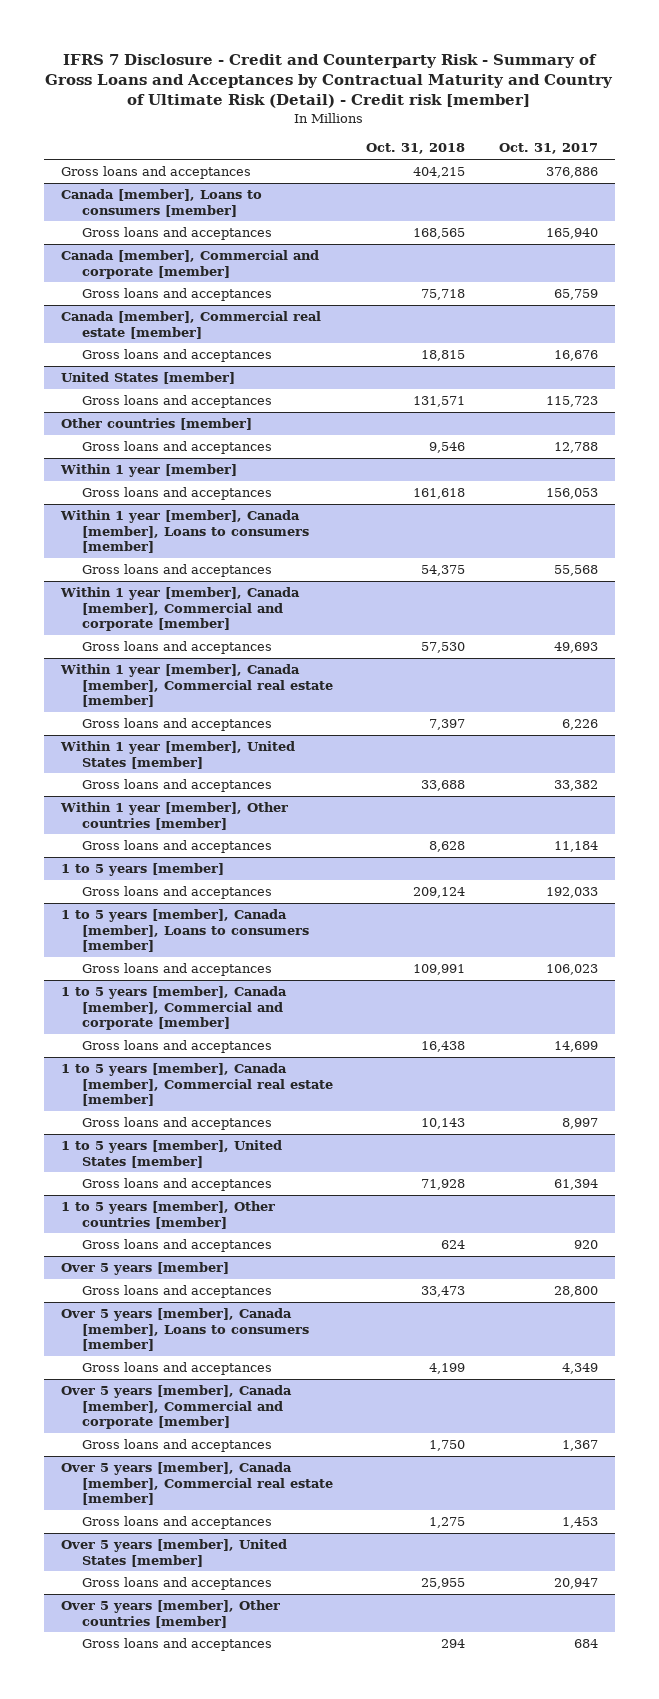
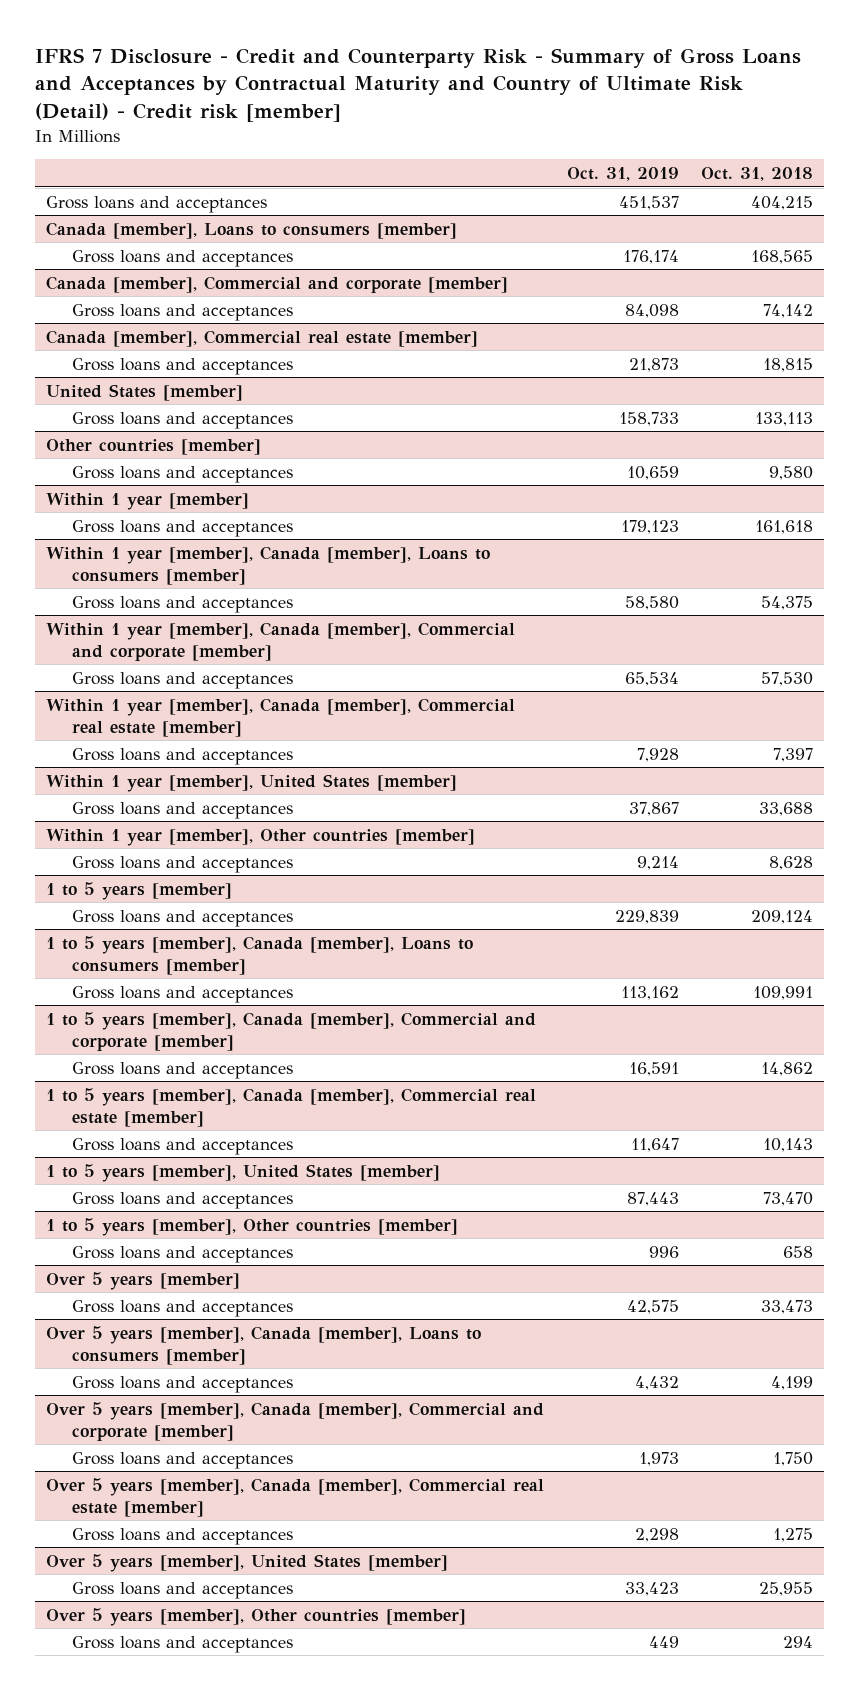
- | Oct. 31, 2018 | Oct. 31, 2017
+ | Oct. 31, 2019 | Oct. 31, 2018
@ Canada [member], Commercial and corporate [member]
- Gross loans and acceptances | 75,718 | 65,759
+ Gross loans and acceptances | 84,098 | 74,142
@ United States [member]
- Gross loans and acceptances | 131,571 | 115,723
+ Gross loans and acceptances | 158,733 | 133,113
@ Other countries [member]
- Gross loans and acceptances | 9,546 | 12,788
+ Gross loans and acceptances | 10,659 | 9,580
@ 1 to 5 years [member], Canada [member], Commercial and corporate [member]
- Gross loans and acceptances | 16,438 | 14,699
+ Gross loans and acceptances | 16,591 | 14,862
@ 1 to 5 years [member], United States [member]
- Gross loans and acceptances | 71,928 | 61,394
+ Gross loans and acceptances | 87,443 | 73,470
@ 1 to 5 years [member], Other countries [member]
- Gross loans and acceptances | 624 | 920
+ Gross loans and acceptances | 996 | 658

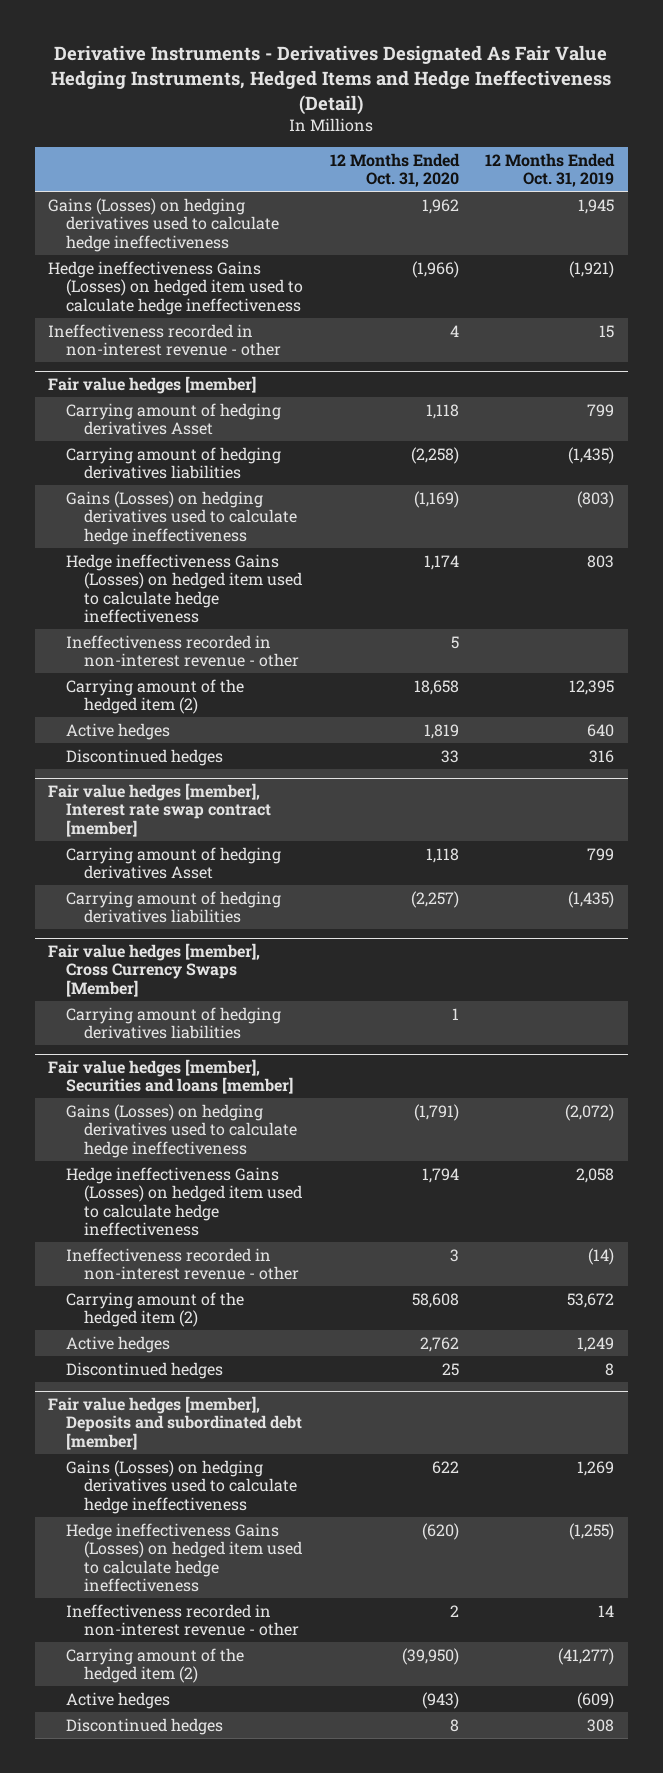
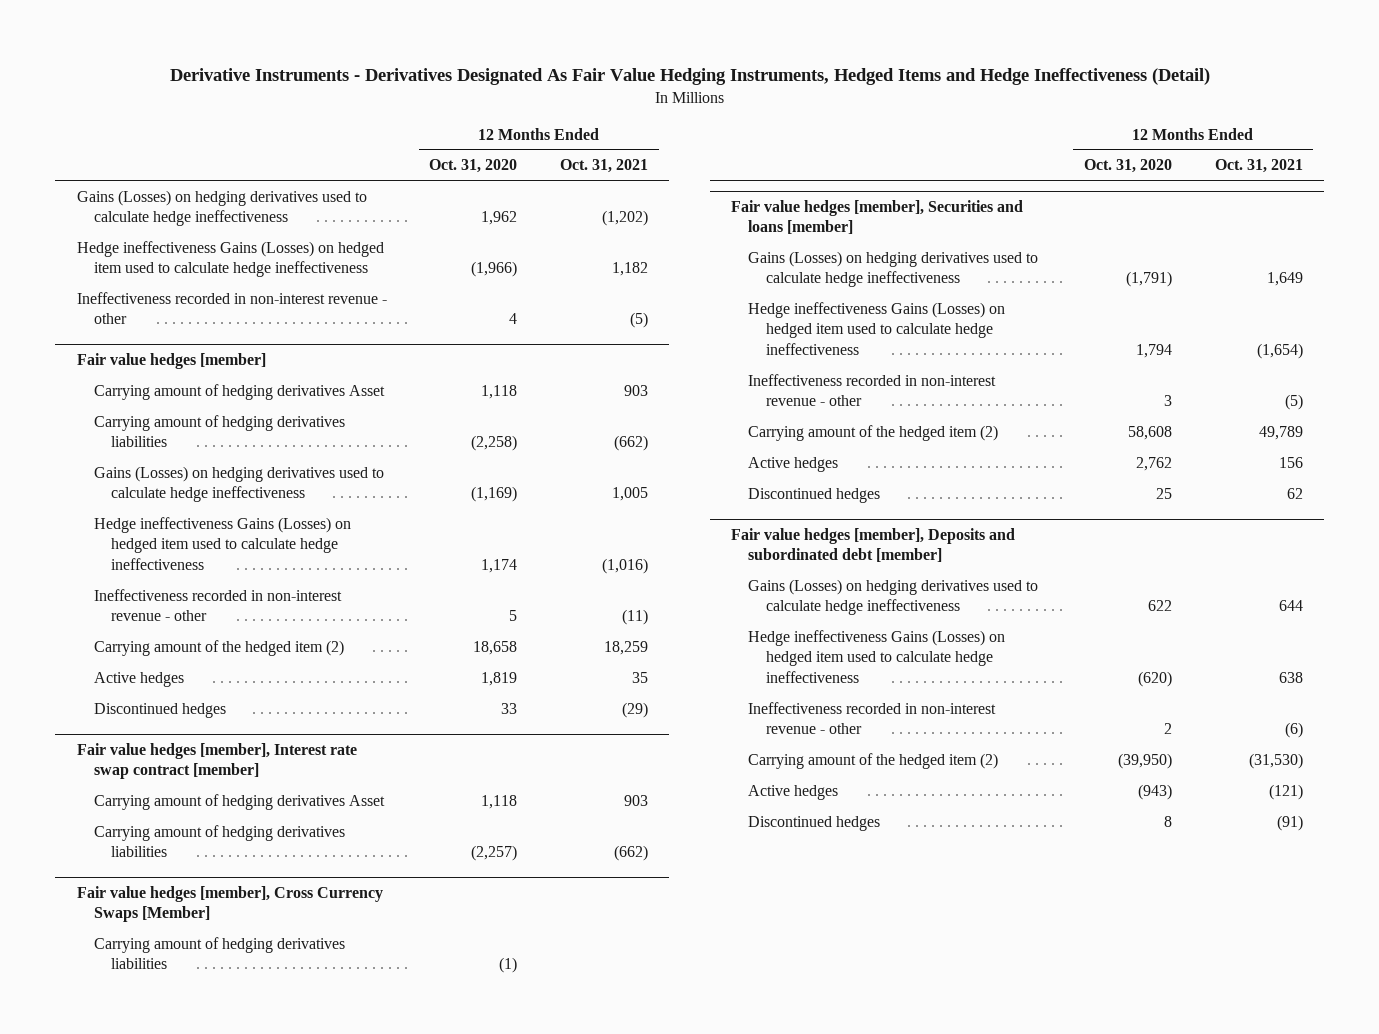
- | 12 Months Ended Oct. 31, 2020 | 12 Months Ended Oct. 31, 2019
+ | 12 Months Ended Oct. 31, 2020 | 12 Months Ended Oct. 31, 2021
@ Fair value hedges [member], Cross Currency Swaps [Member]
- Carrying amount of hedging derivatives liabilities | 1 |
+ Carrying amount of hedging derivatives liabilities | (1) |

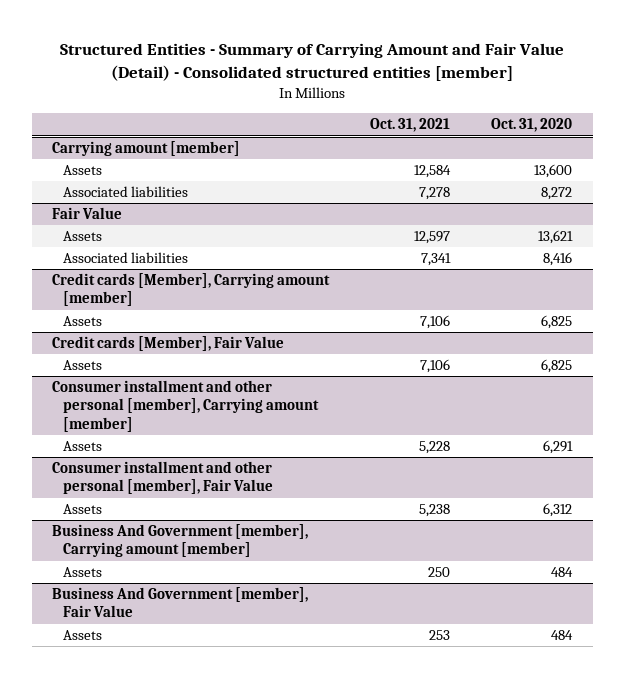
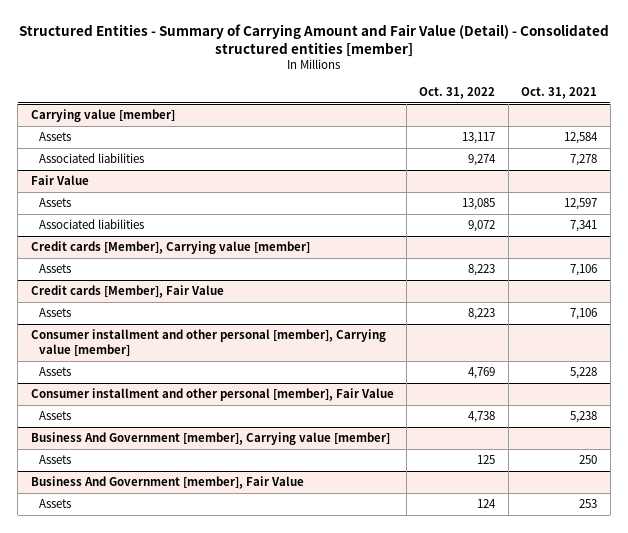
- | Oct. 31, 2021 | Oct. 31, 2020
+ | Oct. 31, 2022 | Oct. 31, 2021
- Carrying amount [member]
+ Carrying value [member]
- Credit cards [Member], Carrying amount [member]
+ Credit cards [Member], Carrying value [member]
- Consumer installment and other personal [member], Carrying amount [member]
+ Consumer installment and other personal [member], Carrying value [member]
- Business And Government [member], Carrying amount [member]
+ Business And Government [member], Carrying value [member]

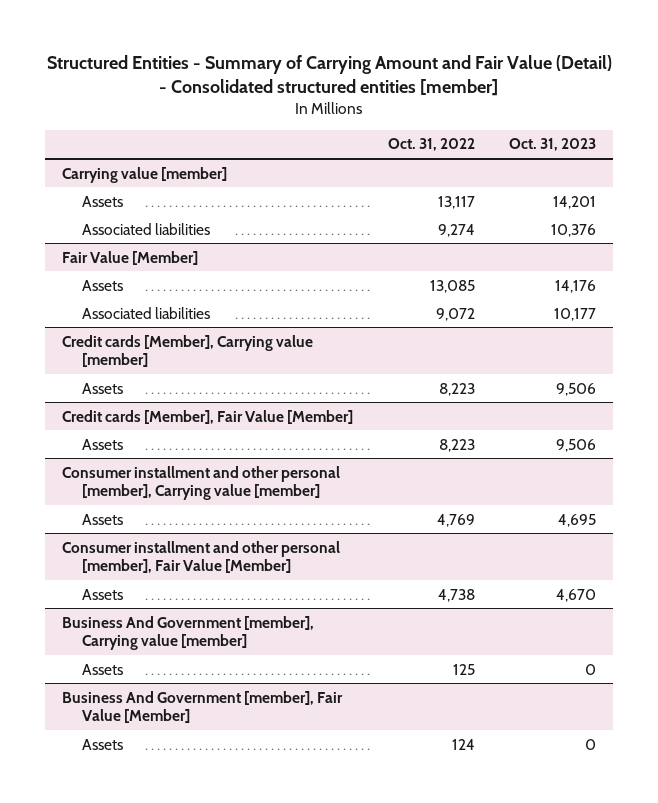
- | Oct. 31, 2022 | Oct. 31, 2021
+ | Oct. 31, 2022 | Oct. 31, 2023
- Fair Value
+ Fair Value [Member]
- Credit cards [Member], Fair Value
+ Credit cards [Member], Fair Value [Member]
- Consumer installment and other personal [member], Fair Value
+ Consumer installment and other personal [member], Fair Value [Member]
- Business And Government [member], Fair Value
+ Business And Government [member], Fair Value [Member]

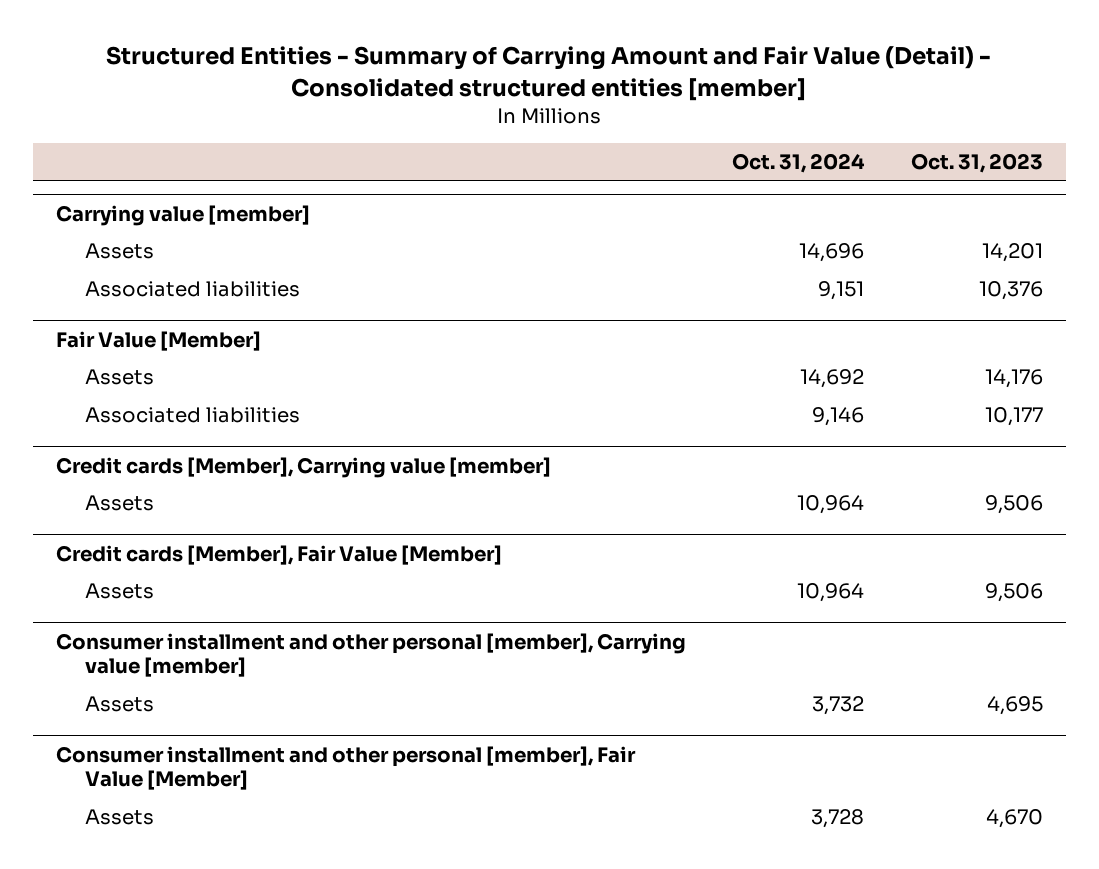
- | Oct. 31, 2022 | Oct. 31, 2023
+ | Oct. 31, 2024 | Oct. 31, 2023
- Business And Government [member], Carrying value [member]
- Assets | 125 | 0
- Business And Government [member], Fair Value [Member]
- Assets | 124 | 0

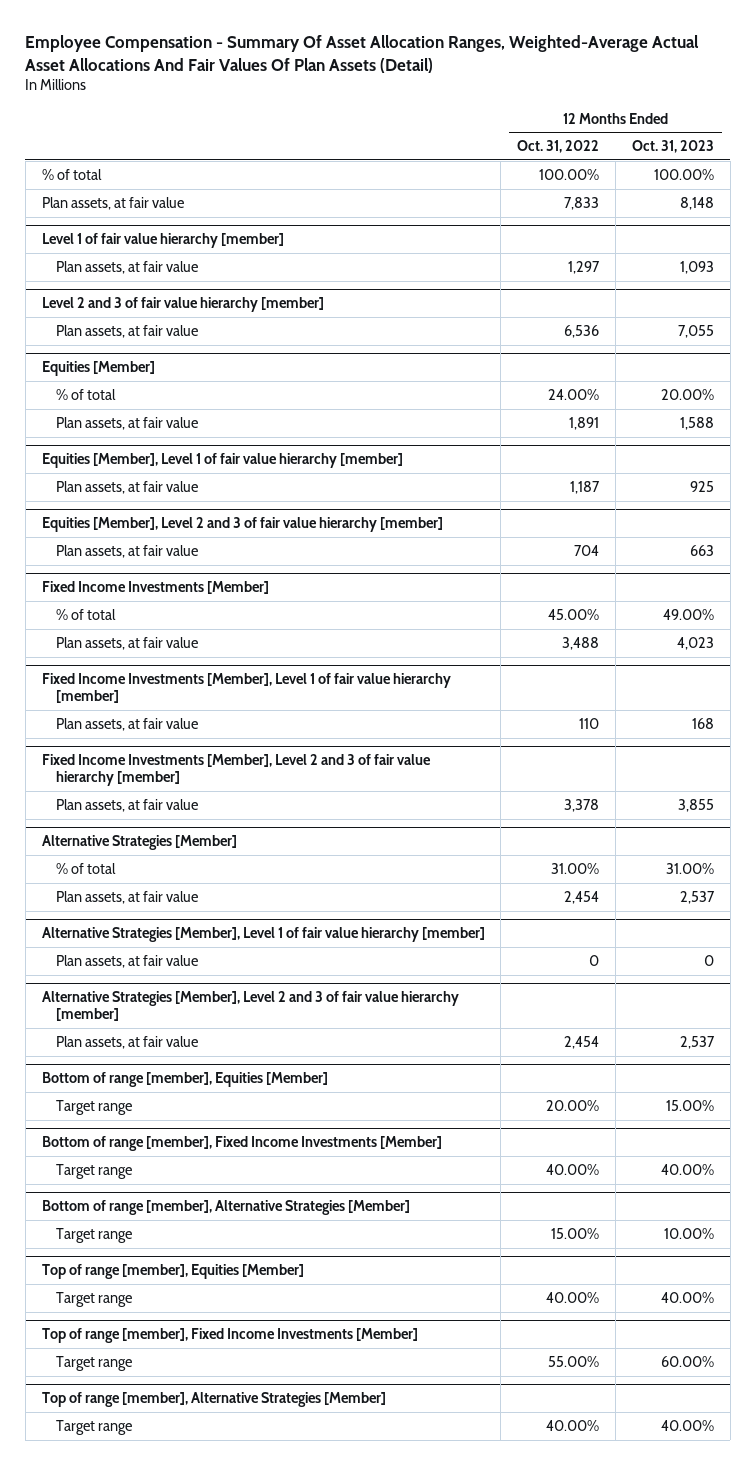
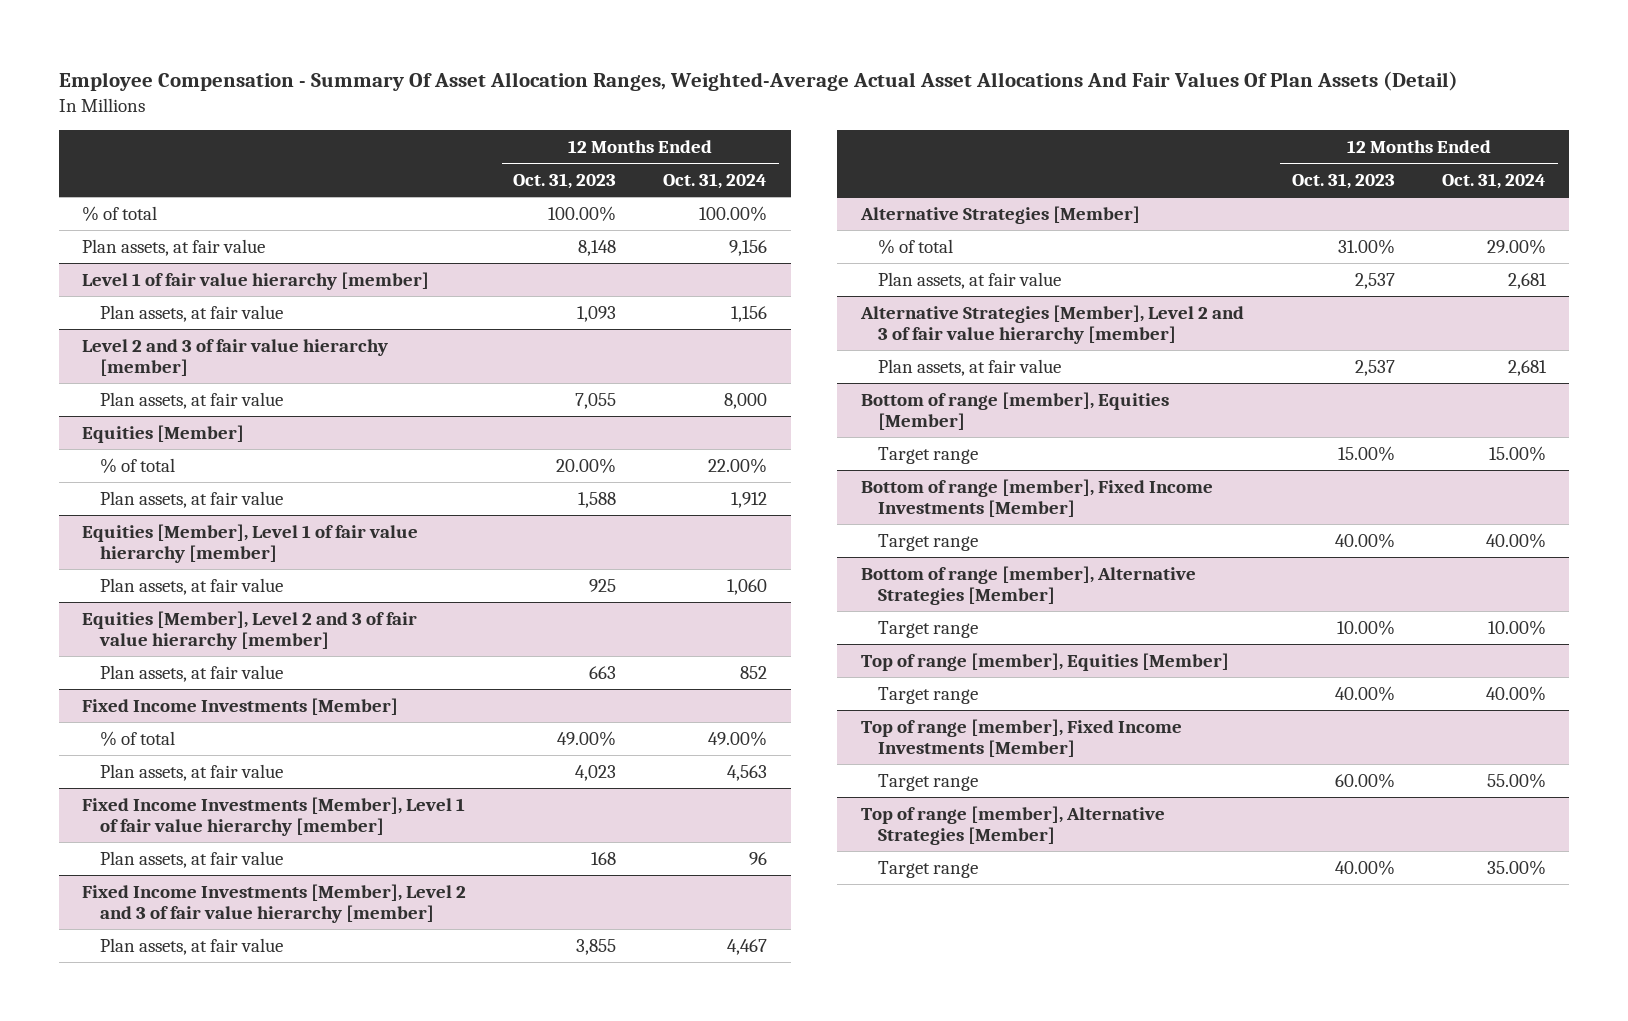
- | 12 Months Ended Oct. 31, 2022 | 12 Months Ended Oct. 31, 2023
+ | 12 Months Ended Oct. 31, 2023 | 12 Months Ended Oct. 31, 2024
- Alternative Strategies [Member], Level 1 of fair value hierarchy [member]
- Plan assets, at fair value | 0 | 0

